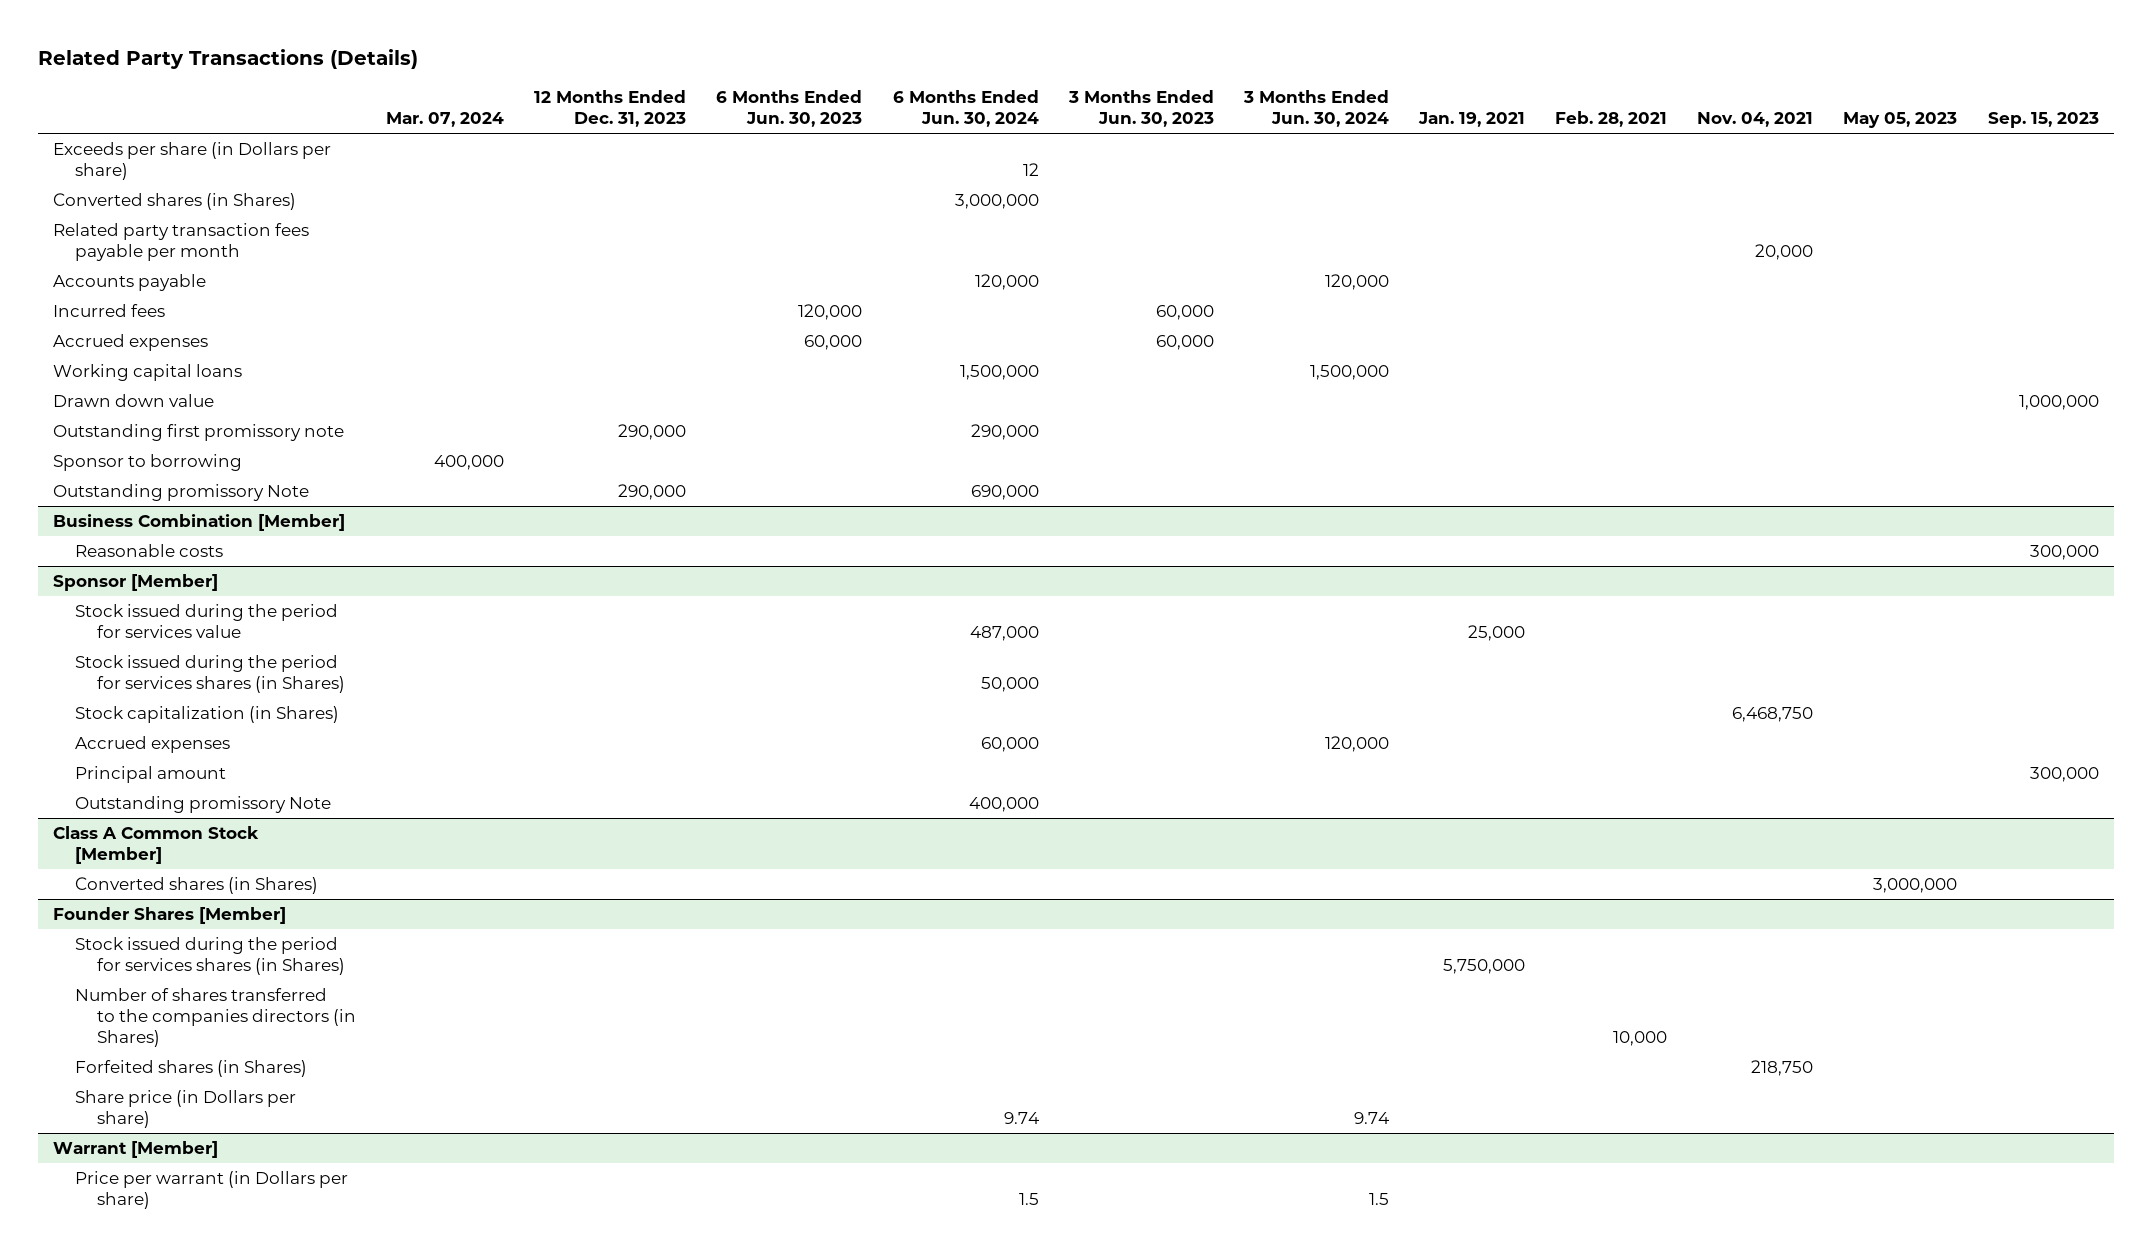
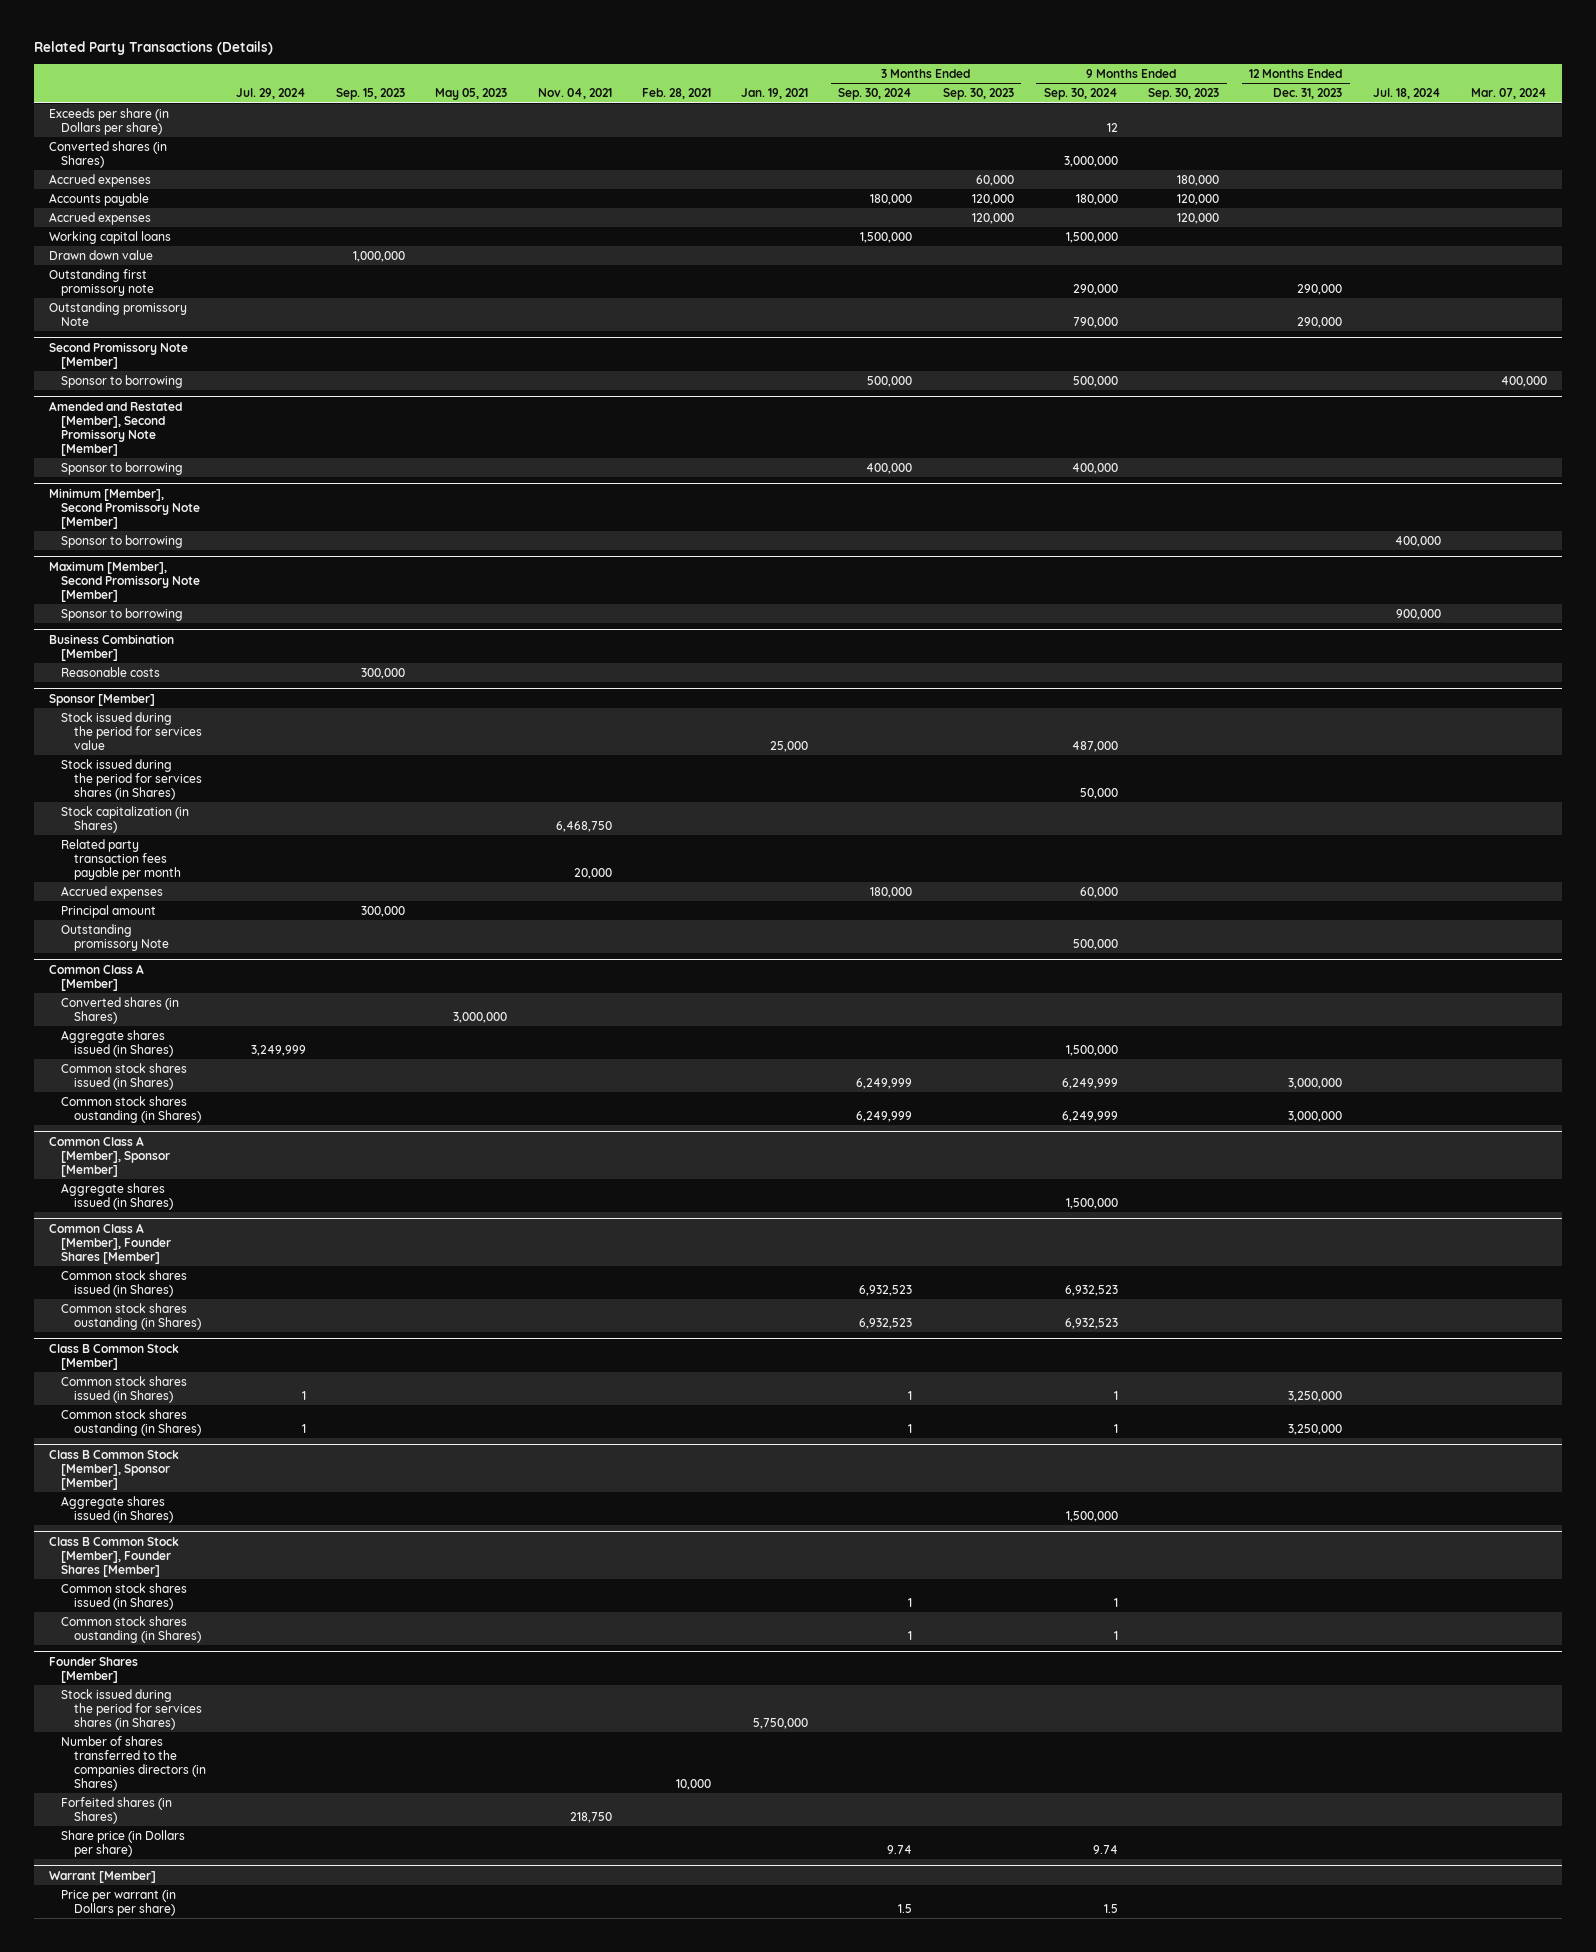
- | Mar. 07, 2024 | 12 Months Ended Dec. 31, 2023 | 6 Months Ended Jun. 30, 2023 | 6 Months Ended Jun. 30, 2024 | 3 Months Ended Jun. 30, 2023 | 3 Months Ended Jun. 30, 2024 | Jan. 19, 2021 | Feb. 28, 2021 | Nov. 04, 2021 | May 05, 2023 | Sep. 15, 2023
+ | Jul. 29, 2024 | Sep. 15, 2023 | May 05, 2023 | Nov. 04, 2021 | Feb. 28, 2021 | Jan. 19, 2021 | 3 Months Ended Sep. 30, 2024 | 3 Months Ended Sep. 30, 2023 | 9 Months Ended Sep. 30, 2024 | 9 Months Ended Sep. 30, 2023 | 12 Months Ended Dec. 31, 2023 | Jul. 18, 2024 | Mar. 07, 2024
- Related party transaction fees payable per month | | | | | | | | | 20,000 | |
+ Accrued expenses | | | | | | | | 60,000 | | 180,000 | | |
- Incurred fees | | | 120,000 | | 60,000 | | | | | |
- Sponsor to borrowing | 400,000 | | | | | | | | | |
+ Second Promissory Note [Member]
+ Sponsor to borrowing | | | | | | | 500,000 | | 500,000 | | | | 400,000
+ Amended and Restated [Member], Second Promissory Note [Member]
+ Sponsor to borrowing | | | | | | | 400,000 | | 400,000 | | | |
+ Minimum [Member], Second Promissory Note [Member]
+ Sponsor to borrowing | | | | | | | | | | | | 400,000 |
+ Maximum [Member], Second Promissory Note [Member]
+ Sponsor to borrowing | | | | | | | | | | | | 900,000 |
@ Sponsor [Member]
+ Related party transaction fees payable per month | | | | 20,000 | | | | | | | | |
- Class A Common Stock [Member]
+ Common Class A [Member]
+ Aggregate shares issued (in Shares) | 3,249,999 | | | | | | | | 1,500,000 | | | |
+ Common stock shares issued (in Shares) | | | | | | | 6,249,999 | | 6,249,999 | | 3,000,000 | |
+ Common stock shares oustanding (in Shares) | | | | | | | 6,249,999 | | 6,249,999 | | 3,000,000 | |
+ Common Class A [Member], Sponsor [Member]
+ Aggregate shares issued (in Shares) | | | | | | | | | 1,500,000 | | | |
+ Common Class A [Member], Founder Shares [Member]
+ Common stock shares issued (in Shares) | | | | | | | 6,932,523 | | 6,932,523 | | | |
+ Common stock shares oustanding (in Shares) | | | | | | | 6,932,523 | | 6,932,523 | | | |
+ Class B Common Stock [Member]
+ Common stock shares issued (in Shares) | 1 | | | | | | 1 | | 1 | | 3,250,000 | |
+ Common stock shares oustanding (in Shares) | 1 | | | | | | 1 | | 1 | | 3,250,000 | |
+ Class B Common Stock [Member], Sponsor [Member]
+ Aggregate shares issued (in Shares) | | | | | | | | | 1,500,000 | | | |
+ Class B Common Stock [Member], Founder Shares [Member]
+ Common stock shares issued (in Shares) | | | | | | | 1 | | 1 | | | |
+ Common stock shares oustanding (in Shares) | | | | | | | 1 | | 1 | | | |

